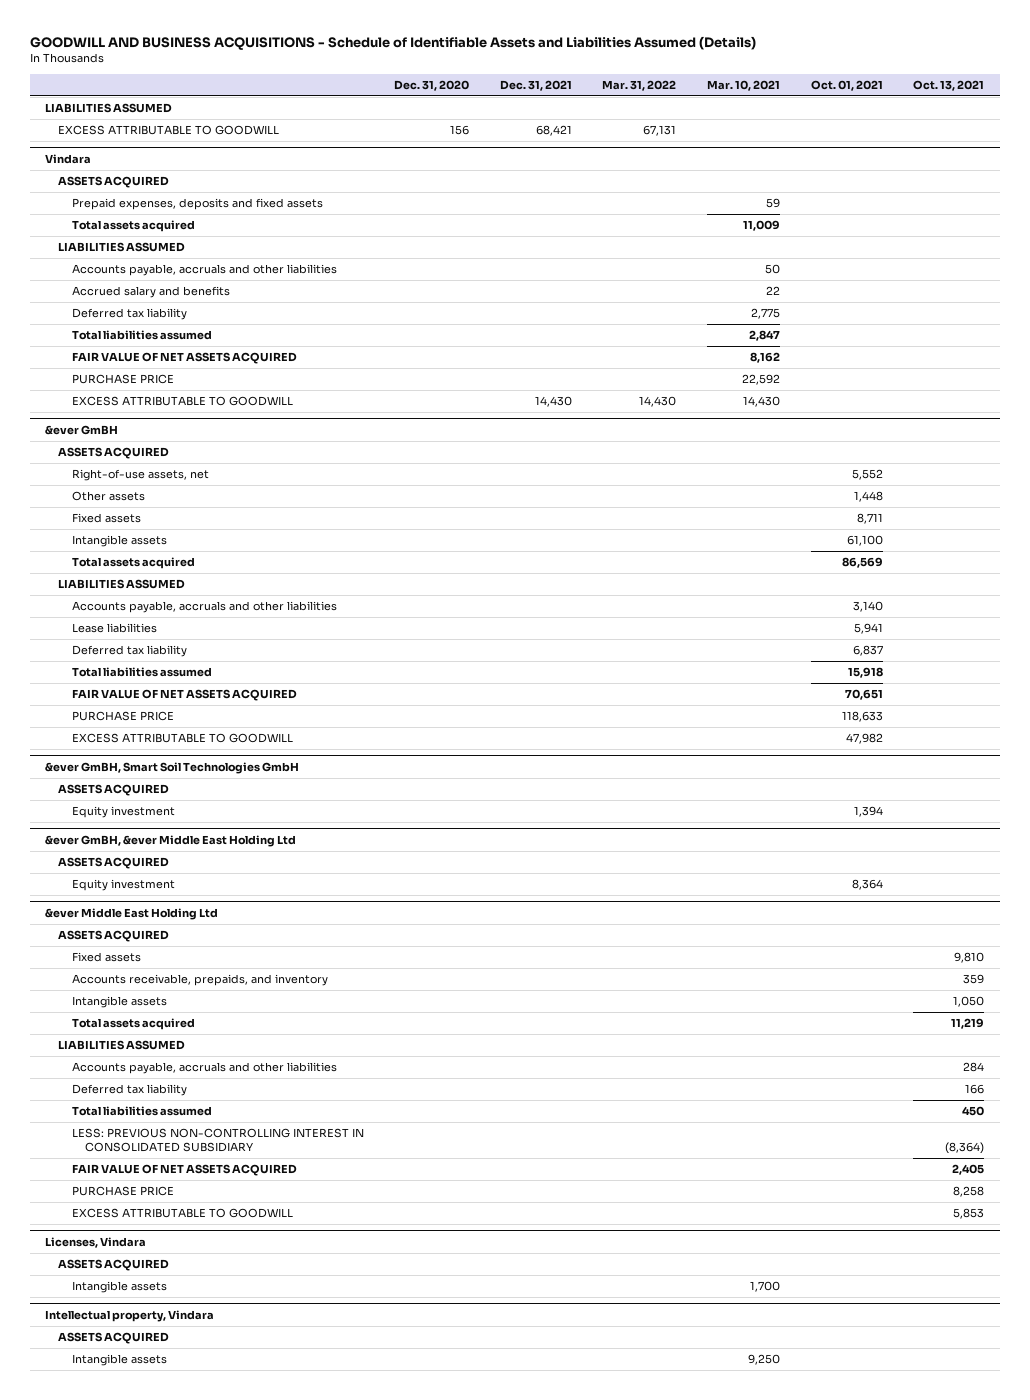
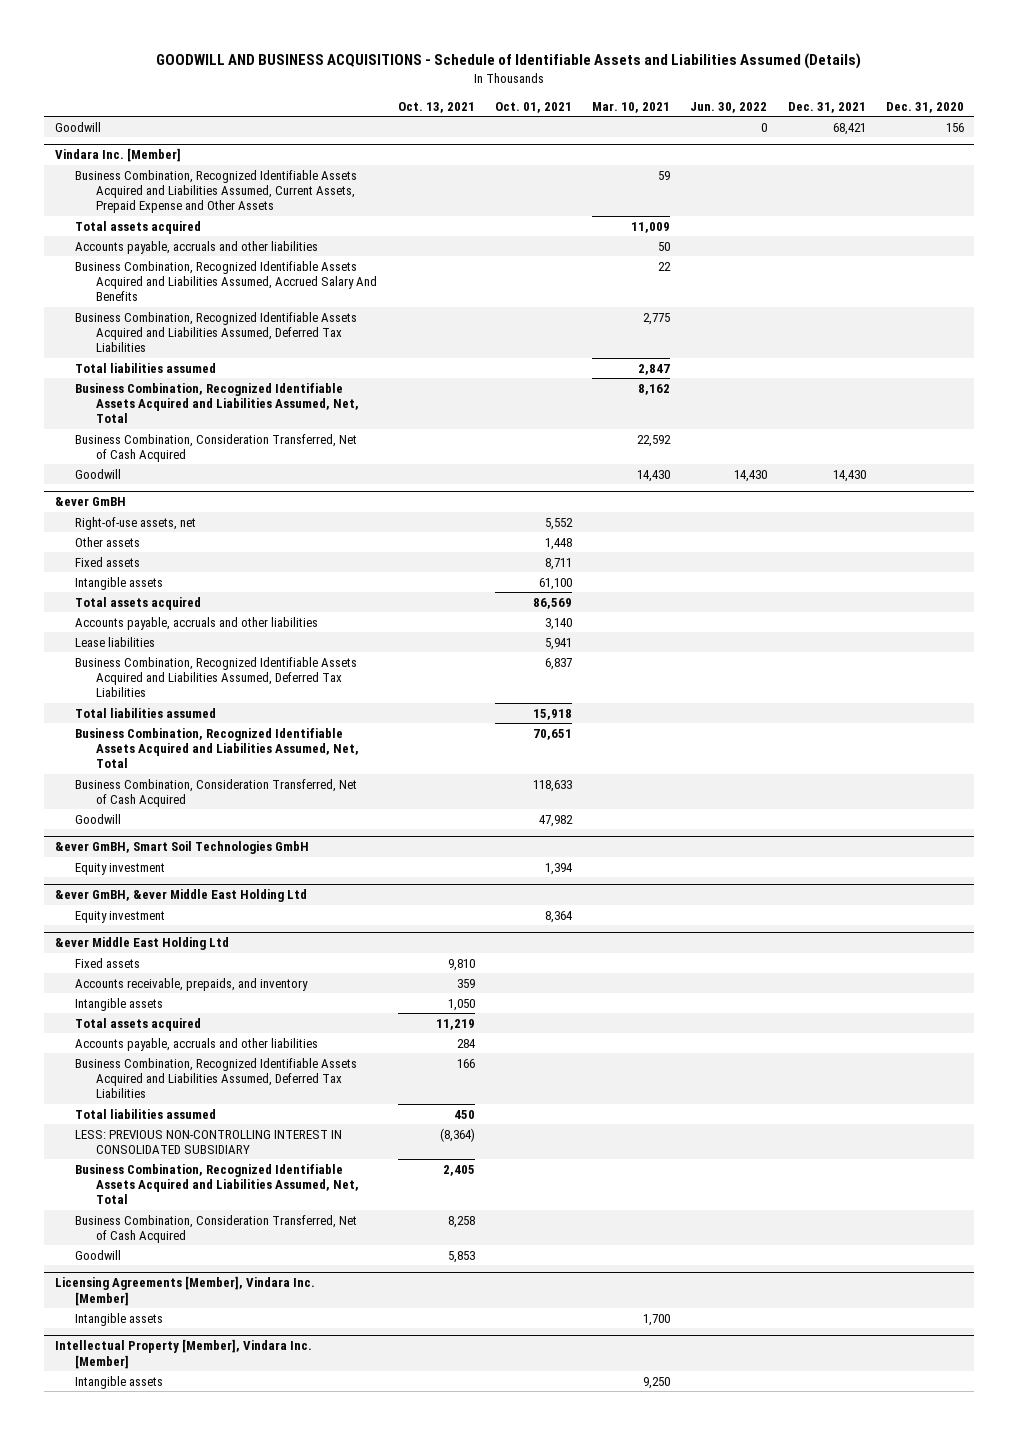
- | Dec. 31, 2020 | Dec. 31, 2021 | Mar. 31, 2022 | Mar. 10, 2021 | Oct. 01, 2021 | Oct. 13, 2021
+ | Oct. 13, 2021 | Oct. 01, 2021 | Mar. 10, 2021 | Jun. 30, 2022 | Dec. 31, 2021 | Dec. 31, 2020
- LIABILITIES ASSUMED
- EXCESS ATTRIBUTABLE TO GOODWILL | 156 | 68,421 | 67,131 | | |
- Vindara
- ASSETS ACQUIRED
- Prepaid expenses, deposits and fixed assets | | | | 59 | |
+ Goodwill | | | | 0 | 68,421 | 156
+ Vindara Inc. [Member]
+ Business Combination, Recognized Identifiable Assets Acquired and Liabilities Assumed, Current Assets, Prepaid Expense and Other Assets | | | 59 | | |
- LIABILITIES ASSUMED
- Accrued salary and benefits | | | | 22 | |
- Deferred tax liability | | | | 2,775 | |
+ Business Combination, Recognized Identifiable Assets Acquired and Liabilities Assumed, Accrued Salary And Benefits | | | 22 | | |
+ Business Combination, Recognized Identifiable Assets Acquired and Liabilities Assumed, Deferred Tax Liabilities | | | 2,775 | | |
- FAIR VALUE OF NET ASSETS ACQUIRED | | | | 8,162 | |
- PURCHASE PRICE | | | | 22,592 | |
- EXCESS ATTRIBUTABLE TO GOODWILL | | 14,430 | 14,430 | 14,430 | |
+ Business Combination, Recognized Identifiable Assets Acquired and Liabilities Assumed, Net, Total | | | 8,162 | | |
+ Business Combination, Consideration Transferred, Net of Cash Acquired | | | 22,592 | | |
+ Goodwill | | | 14,430 | 14,430 | 14,430 |
@ &ever GmBH
- ASSETS ACQUIRED
- LIABILITIES ASSUMED
- Deferred tax liability | | | | | 6,837 |
+ Business Combination, Recognized Identifiable Assets Acquired and Liabilities Assumed, Deferred Tax Liabilities | | 6,837 | | | |
- FAIR VALUE OF NET ASSETS ACQUIRED | | | | | 70,651 |
- PURCHASE PRICE | | | | | 118,633 |
- EXCESS ATTRIBUTABLE TO GOODWILL | | | | | 47,982 |
+ Business Combination, Recognized Identifiable Assets Acquired and Liabilities Assumed, Net, Total | | 70,651 | | | |
+ Business Combination, Consideration Transferred, Net of Cash Acquired | | 118,633 | | | |
+ Goodwill | | 47,982 | | | |
@ &ever GmBH, Smart Soil Technologies GmbH
- ASSETS ACQUIRED
@ &ever GmBH, &ever Middle East Holding Ltd
- ASSETS ACQUIRED
@ &ever Middle East Holding Ltd
- ASSETS ACQUIRED
- LIABILITIES ASSUMED
- Deferred tax liability | | | | | | 166
+ Business Combination, Recognized Identifiable Assets Acquired and Liabilities Assumed, Deferred Tax Liabilities | 166 | | | | |
- FAIR VALUE OF NET ASSETS ACQUIRED | | | | | | 2,405
- PURCHASE PRICE | | | | | | 8,258
- EXCESS ATTRIBUTABLE TO GOODWILL | | | | | | 5,853
- Licenses, Vindara
- ASSETS ACQUIRED
@ &ever Middle East Holding Ltd
+ Business Combination, Recognized Identifiable Assets Acquired and Liabilities Assumed, Net, Total | 2,405 | | | | |
+ Business Combination, Consideration Transferred, Net of Cash Acquired | 8,258 | | | | |
+ Goodwill | 5,853 | | | | |
+ Licensing Agreements [Member], Vindara Inc. [Member]
- Intellectual property, Vindara
- ASSETS ACQUIRED
+ Intellectual Property [Member], Vindara Inc. [Member]

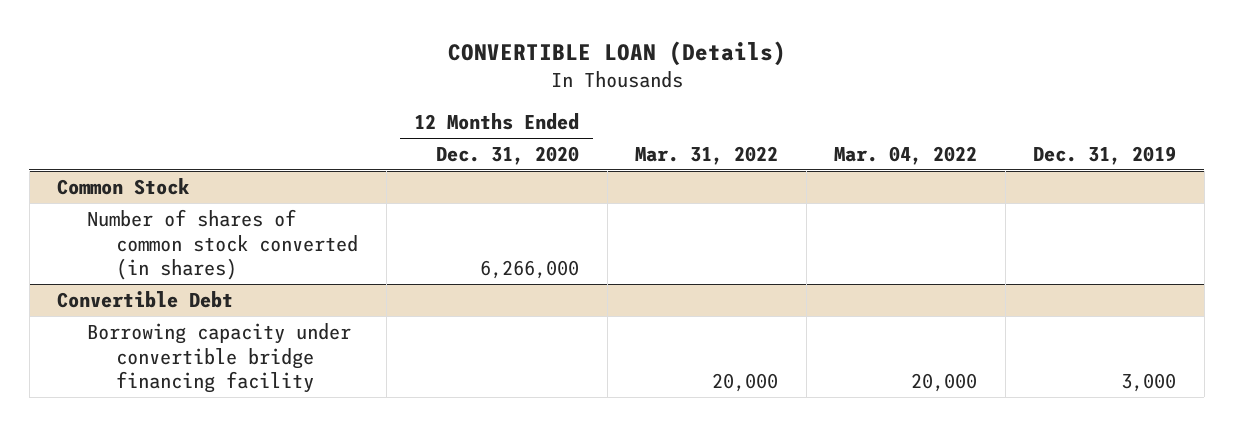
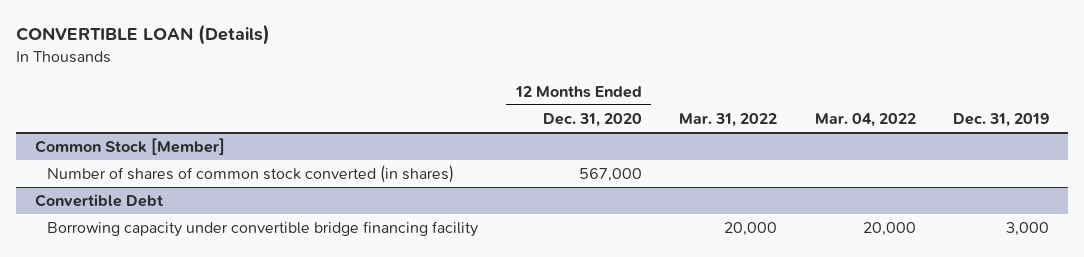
- Common Stock
- Number of shares of common stock converted (in shares) | 6,266,000 | | |
+ Common Stock [Member]
+ Number of shares of common stock converted (in shares) | 567,000 | | |

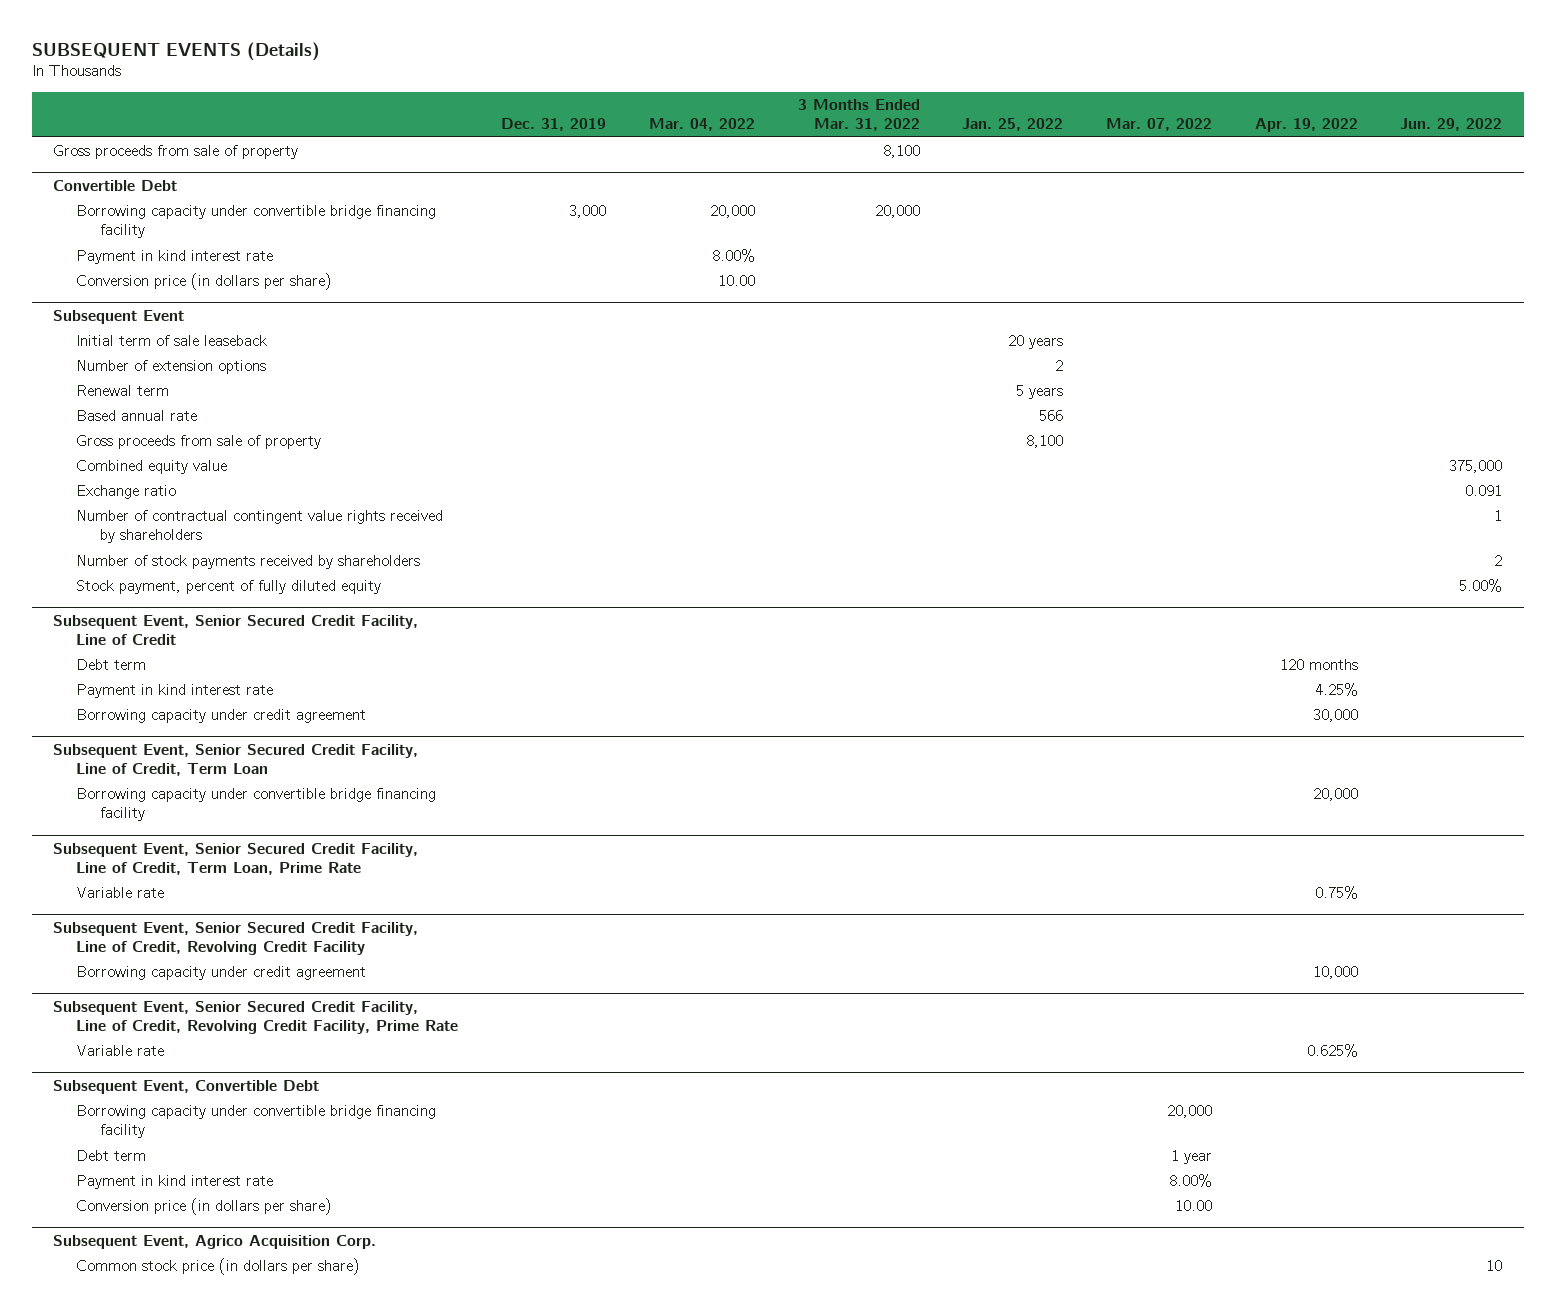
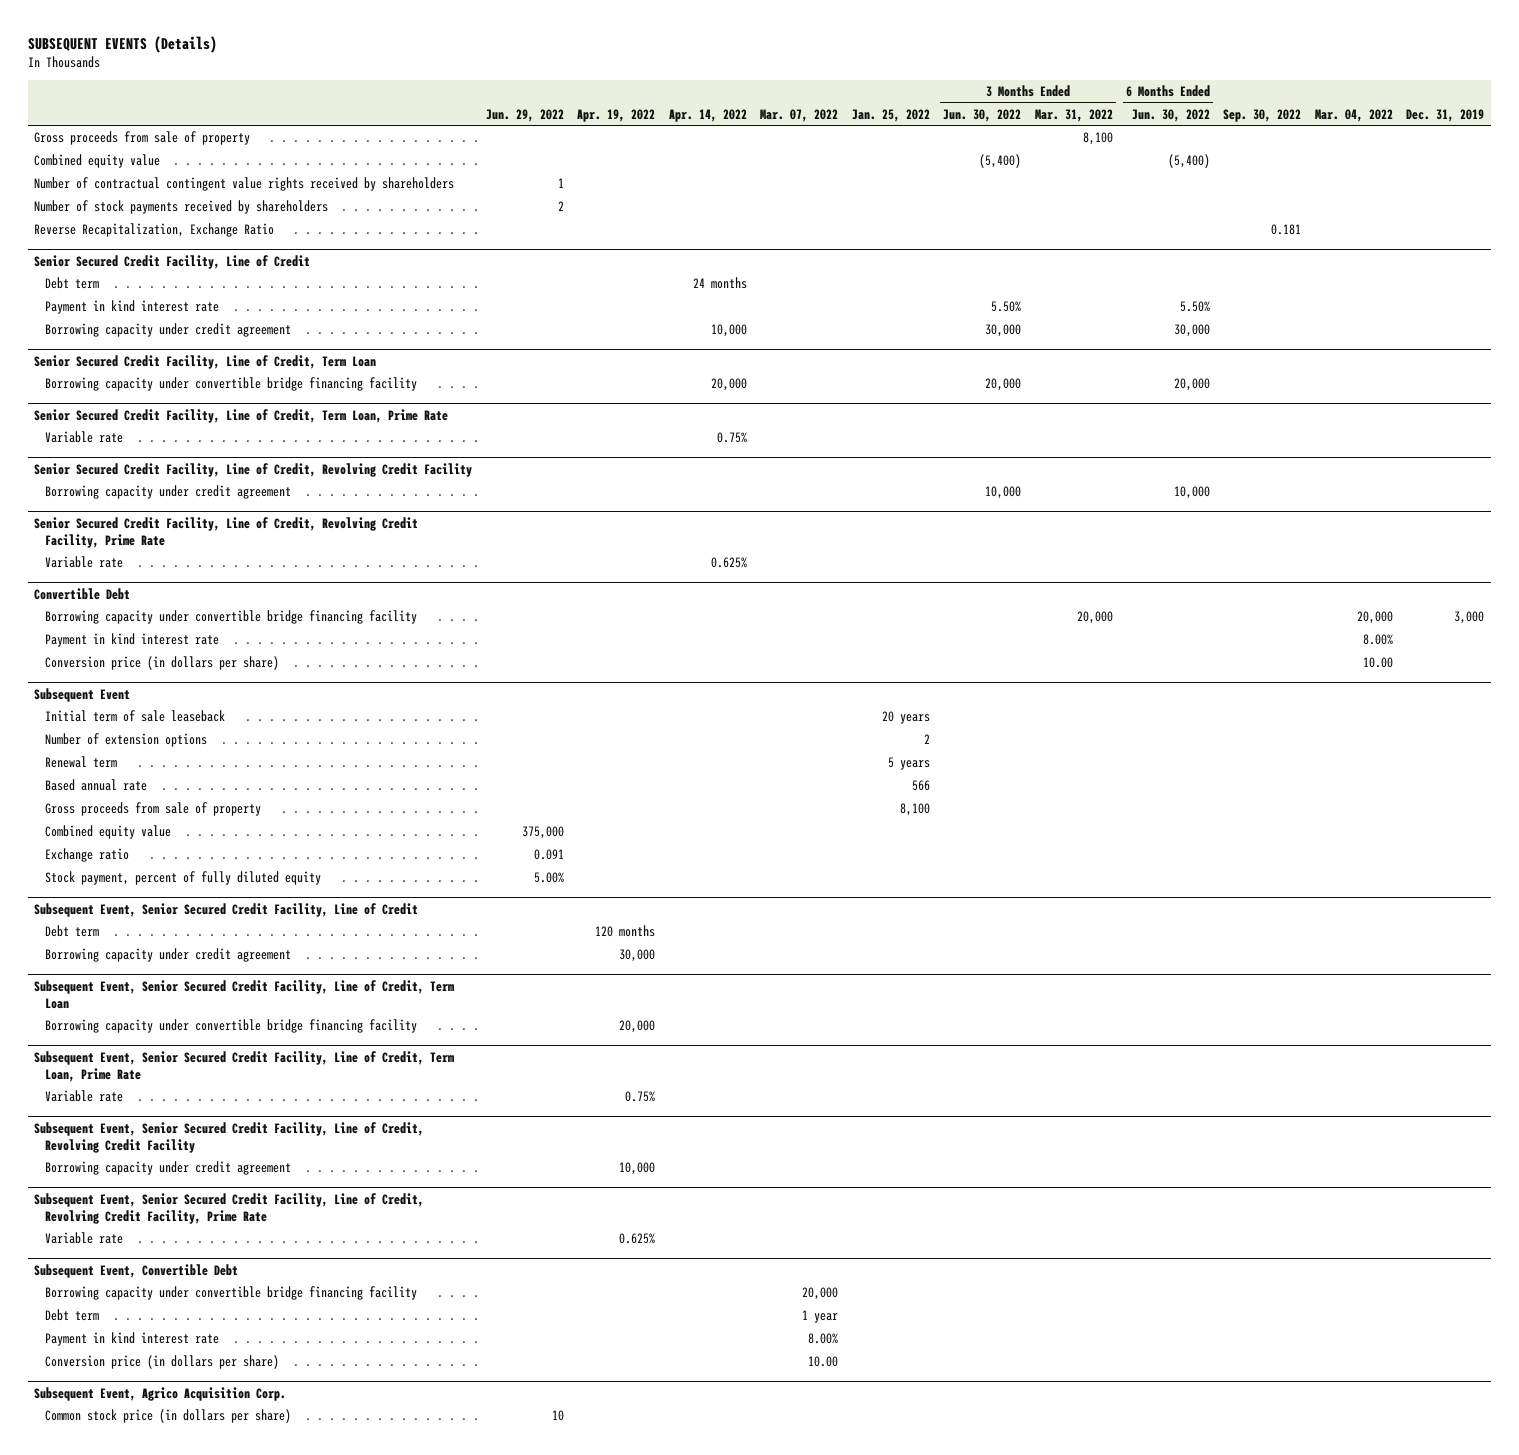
- | Dec. 31, 2019 | Mar. 04, 2022 | 3 Months Ended Mar. 31, 2022 | Jan. 25, 2022 | Mar. 07, 2022 | Apr. 19, 2022 | Jun. 29, 2022
+ | Jun. 29, 2022 | Apr. 19, 2022 | Apr. 14, 2022 | Mar. 07, 2022 | Jan. 25, 2022 | 3 Months Ended Jun. 30, 2022 | 3 Months Ended Mar. 31, 2022 | 6 Months Ended Jun. 30, 2022 | Sep. 30, 2022 | Mar. 04, 2022 | Dec. 31, 2019
+ Combined equity value | | | | | | (5,400) | | (5,400) | | |
+ Number of contractual contingent value rights received by shareholders | 1 | | | | | | | | | |
+ Number of stock payments received by shareholders | 2 | | | | | | | | | |
+ Reverse Recapitalization, Exchange Ratio | | | | | | | | | 0.181 | |
+ Senior Secured Credit Facility, Line of Credit
+ Debt term | | | 24 months | | | | | | | |
+ Payment in kind interest rate | | | | | | 5.50% | | 5.50% | | |
+ Borrowing capacity under credit agreement | | | 10,000 | | | 30,000 | | 30,000 | | |
+ Senior Secured Credit Facility, Line of Credit, Term Loan
+ Borrowing capacity under convertible bridge financing facility | | | 20,000 | | | 20,000 | | 20,000 | | |
+ Senior Secured Credit Facility, Line of Credit, Term Loan, Prime Rate
+ Variable rate | | | 0.75% | | | | | | | |
+ Senior Secured Credit Facility, Line of Credit, Revolving Credit Facility
+ Borrowing capacity under credit agreement | | | | | | 10,000 | | 10,000 | | |
+ Senior Secured Credit Facility, Line of Credit, Revolving Credit Facility, Prime Rate
+ Variable rate | | | 0.625% | | | | | | | |
@ Subsequent Event
- Number of contractual contingent value rights received by shareholders | | | | | | | 1
- Number of stock payments received by shareholders | | | | | | | 2
@ Subsequent Event, Senior Secured Credit Facility, Line of Credit
- Payment in kind interest rate | | | | | | 4.25% |

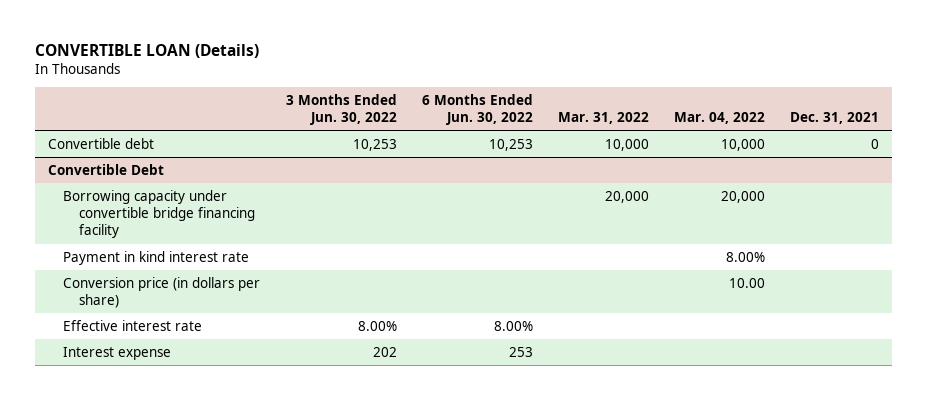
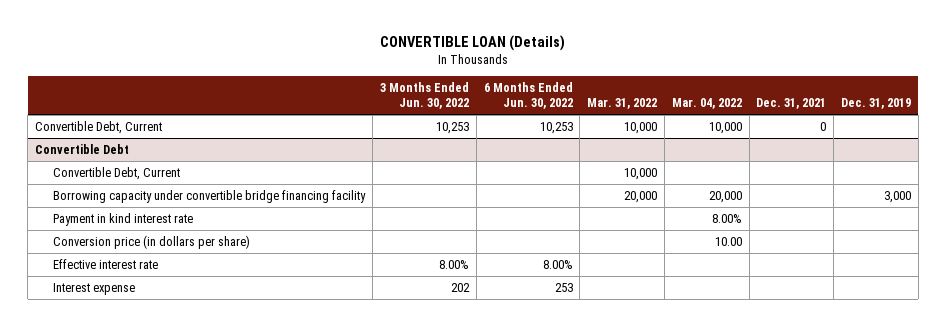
- | 3 Months Ended Jun. 30, 2022 | 6 Months Ended Jun. 30, 2022 | Mar. 31, 2022 | Mar. 04, 2022 | Dec. 31, 2021
+ | 3 Months Ended Jun. 30, 2022 | 6 Months Ended Jun. 30, 2022 | Mar. 31, 2022 | Mar. 04, 2022 | Dec. 31, 2021 | Dec. 31, 2019
- Convertible debt | 10,253 | 10,253 | 10,000 | 10,000 | 0
+ Convertible Debt, Current | 10,253 | 10,253 | 10,000 | 10,000 | 0 |
@ Convertible Debt
+ Convertible Debt, Current | | | 10,000 | | |

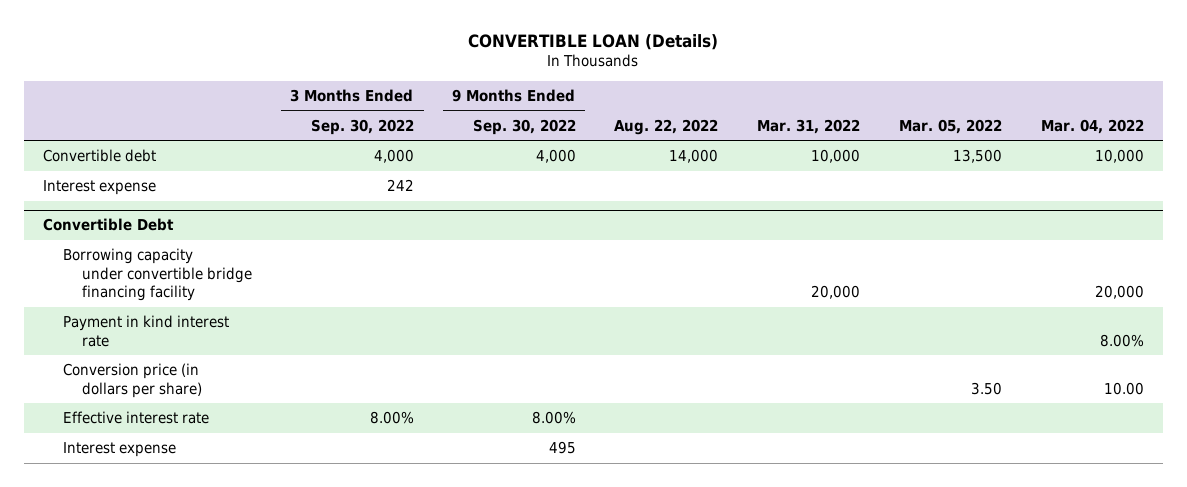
- | 3 Months Ended Jun. 30, 2022 | 6 Months Ended Jun. 30, 2022 | Mar. 31, 2022 | Mar. 04, 2022 | Dec. 31, 2021 | Dec. 31, 2019
+ | 3 Months Ended Sep. 30, 2022 | 9 Months Ended Sep. 30, 2022 | Aug. 22, 2022 | Mar. 31, 2022 | Mar. 05, 2022 | Mar. 04, 2022
- Convertible Debt, Current | 10,253 | 10,253 | 10,000 | 10,000 | 0 |
+ Convertible debt | 4,000 | 4,000 | 14,000 | 10,000 | 13,500 | 10,000
+ Interest expense | 242 | | | | |
@ Convertible Debt
- Convertible Debt, Current | | | 10,000 | | |

